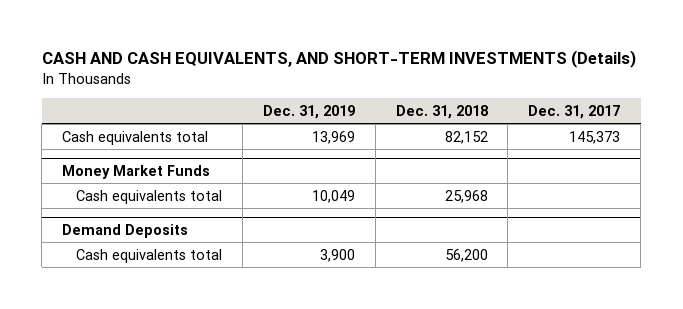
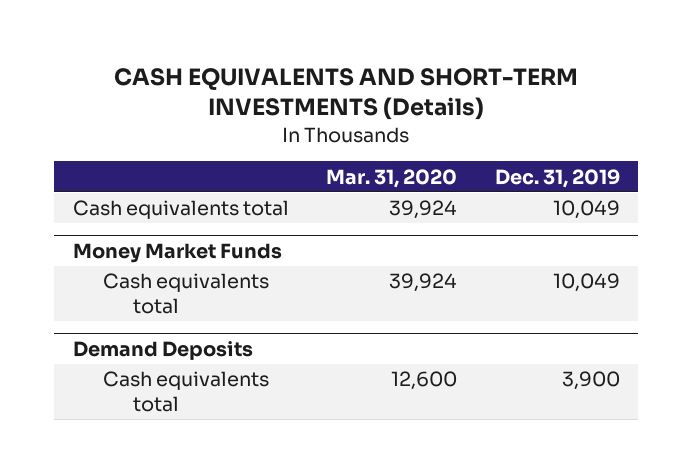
- CASH AND CASH EQUIVALENTS, AND SHORT-TERM INVESTMENTS (Details)
+ CASH EQUIVALENTS AND SHORT-TERM INVESTMENTS (Details)
- | Dec. 31, 2019 | Dec. 31, 2018 | Dec. 31, 2017
+ | Mar. 31, 2020 | Dec. 31, 2019
- Cash equivalents total | 13,969 | 82,152 | 145,373
+ Cash equivalents total | 39,924 | 10,049

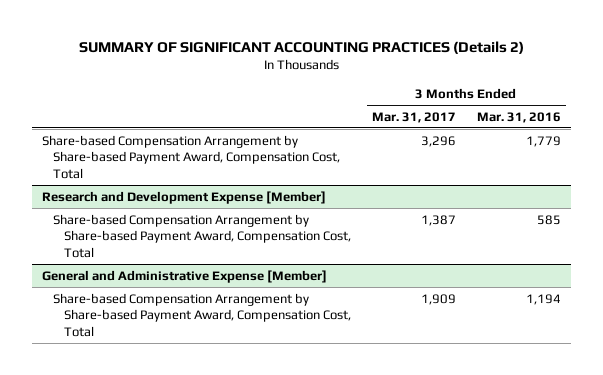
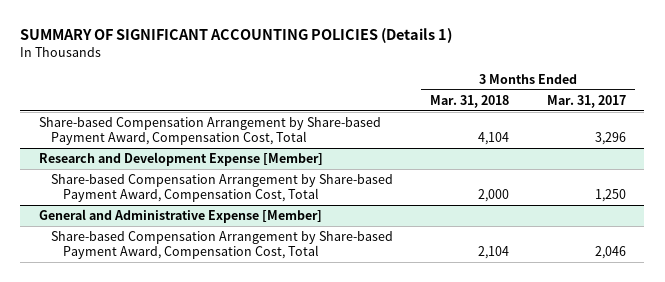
- SUMMARY OF SIGNIFICANT ACCOUNTING PRACTICES (Details 2)
+ SUMMARY OF SIGNIFICANT ACCOUNTING POLICIES (Details 1)
- | 3 Months Ended Mar. 31, 2017 | 3 Months Ended Mar. 31, 2016
+ | 3 Months Ended Mar. 31, 2018 | 3 Months Ended Mar. 31, 2017
@ Research and Development Expense [Member]
- Share-based Compensation Arrangement by Share-based Payment Award, Compensation Cost, Total | 1,387 | 585
+ Share-based Compensation Arrangement by Share-based Payment Award, Compensation Cost, Total | 2,000 | 1,250
@ General and Administrative Expense [Member]
- Share-based Compensation Arrangement by Share-based Payment Award, Compensation Cost, Total | 1,909 | 1,194
+ Share-based Compensation Arrangement by Share-based Payment Award, Compensation Cost, Total | 2,104 | 2,046

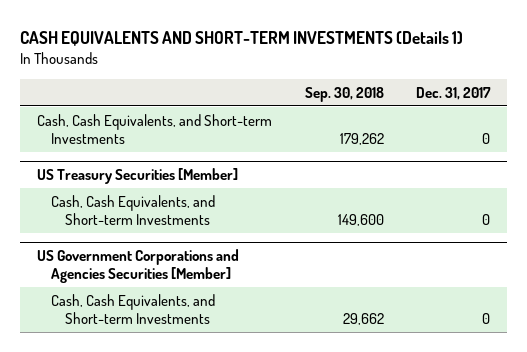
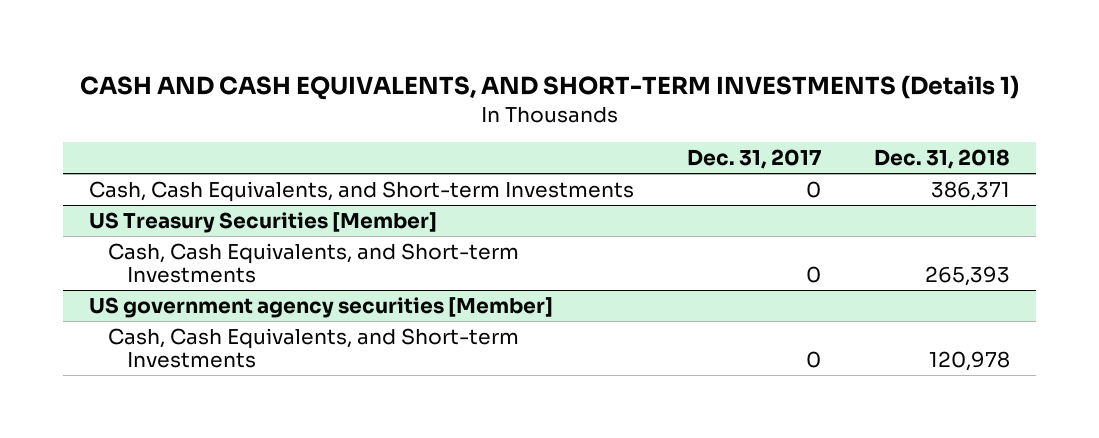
- CASH EQUIVALENTS AND SHORT-TERM INVESTMENTS (Details 1)
+ CASH AND CASH EQUIVALENTS, AND SHORT-TERM INVESTMENTS (Details 1)
- | Sep. 30, 2018 | Dec. 31, 2017
+ | Dec. 31, 2017 | Dec. 31, 2018
- US Government Corporations and Agencies Securities [Member]
+ US government agency securities [Member]

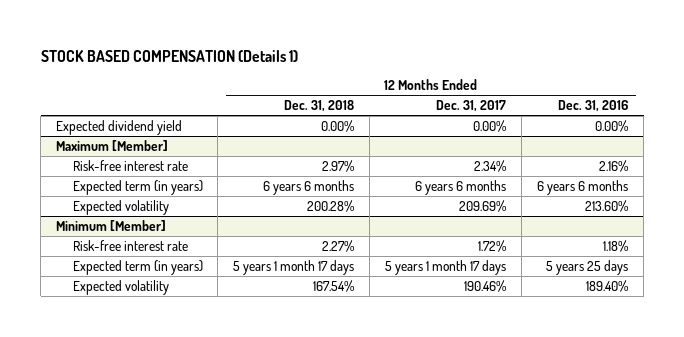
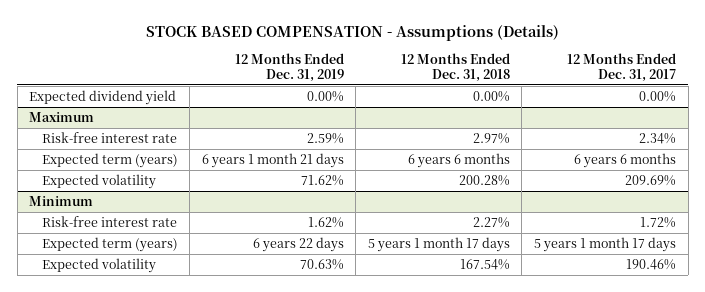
- STOCK BASED COMPENSATION (Details 1)
+ STOCK BASED COMPENSATION - Assumptions (Details)
- | 12 Months Ended Dec. 31, 2018 | 12 Months Ended Dec. 31, 2017 | 12 Months Ended Dec. 31, 2016
+ | 12 Months Ended Dec. 31, 2019 | 12 Months Ended Dec. 31, 2018 | 12 Months Ended Dec. 31, 2017
- Maximum [Member]
+ Maximum
- Expected term (in years) | 6 years 6 months | 6 years 6 months | 6 years 6 months
+ Expected term (years) | 6 years 1 month 21 days | 6 years 6 months | 6 years 6 months
- Minimum [Member]
+ Minimum
- Expected term (in years) | 5 years 1 month 17 days | 5 years 1 month 17 days | 5 years 25 days
+ Expected term (years) | 6 years 22 days | 5 years 1 month 17 days | 5 years 1 month 17 days

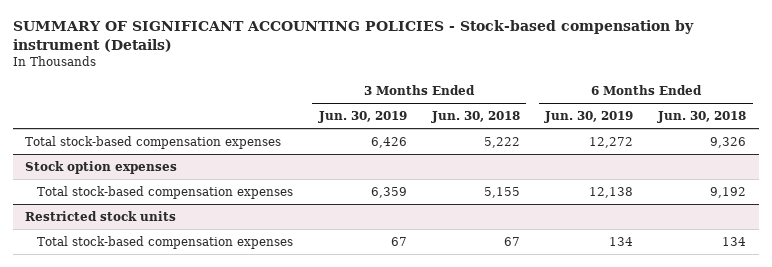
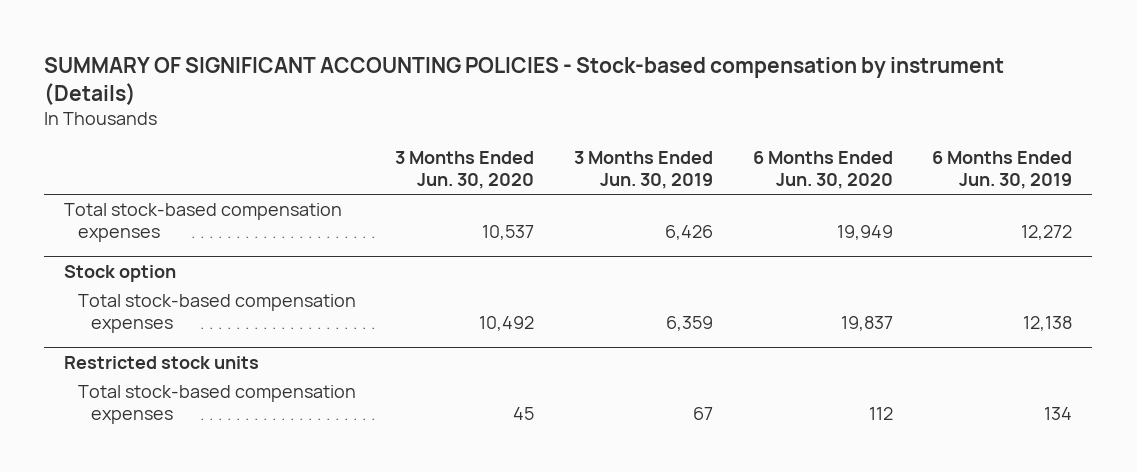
- | 3 Months Ended Jun. 30, 2019 | 3 Months Ended Jun. 30, 2018 | 6 Months Ended Jun. 30, 2019 | 6 Months Ended Jun. 30, 2018
+ | 3 Months Ended Jun. 30, 2020 | 3 Months Ended Jun. 30, 2019 | 6 Months Ended Jun. 30, 2020 | 6 Months Ended Jun. 30, 2019
- Stock option expenses
+ Stock option

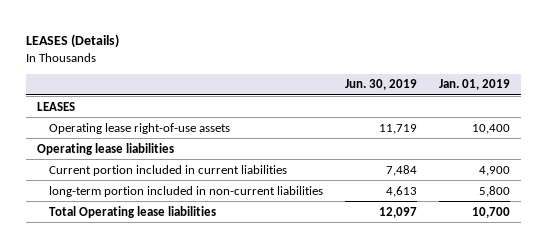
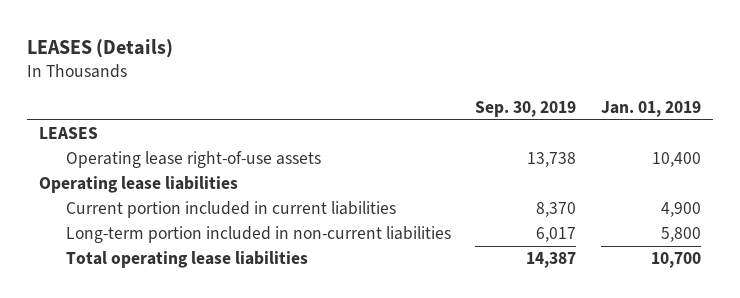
- | Jun. 30, 2019 | Jan. 01, 2019
+ | Sep. 30, 2019 | Jan. 01, 2019
- long-term portion included in non-current liabilities | 4,613 | 5,800
- Total Operating lease liabilities | 12,097 | 10,700
+ Long-term portion included in non-current liabilities | 6,017 | 5,800
+ Total operating lease liabilities | 14,387 | 10,700

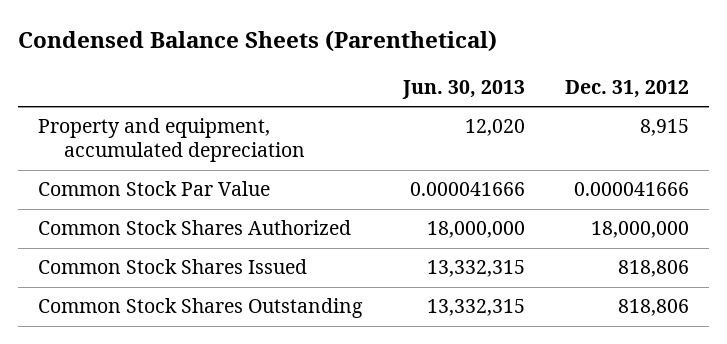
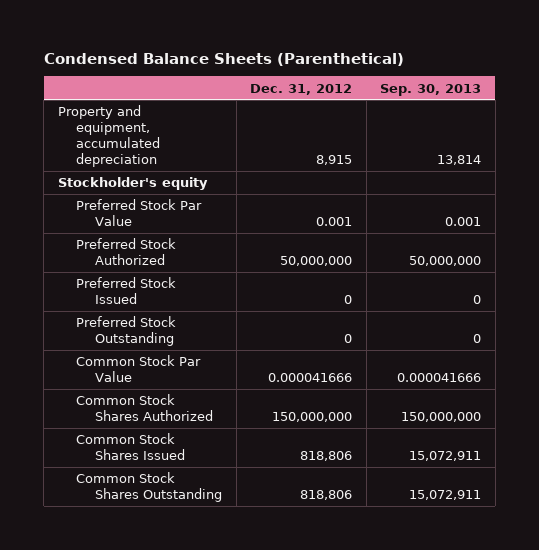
- | Jun. 30, 2013 | Dec. 31, 2012
+ | Dec. 31, 2012 | Sep. 30, 2013
+ Stockholder's equity
+ Preferred Stock Par Value | 0.001 | 0.001
+ Preferred Stock Authorized | 50,000,000 | 50,000,000
+ Preferred Stock Issued | 0 | 0
+ Preferred Stock Outstanding | 0 | 0
- Common Stock Shares Authorized | 18,000,000 | 18,000,000
+ Common Stock Shares Authorized | 150,000,000 | 150,000,000

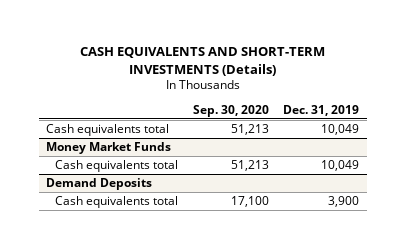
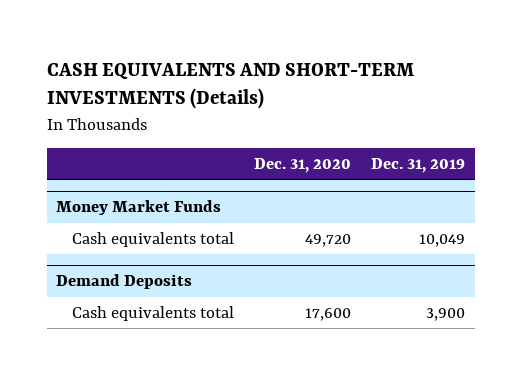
- | Sep. 30, 2020 | Dec. 31, 2019
+ | Dec. 31, 2020 | Dec. 31, 2019
- Cash equivalents total | 51,213 | 10,049

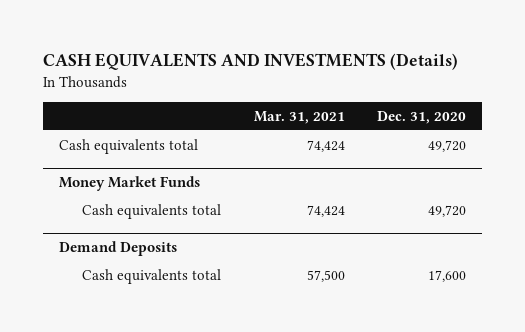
- CASH EQUIVALENTS AND SHORT-TERM INVESTMENTS (Details)
+ CASH EQUIVALENTS AND INVESTMENTS (Details)
- | Dec. 31, 2020 | Dec. 31, 2019
+ | Mar. 31, 2021 | Dec. 31, 2020
+ Cash equivalents total | 74,424 | 49,720

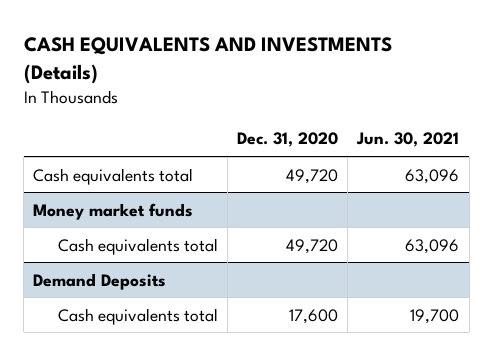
- | Mar. 31, 2021 | Dec. 31, 2020
+ | Dec. 31, 2020 | Jun. 30, 2021
- Money Market Funds
+ Money market funds

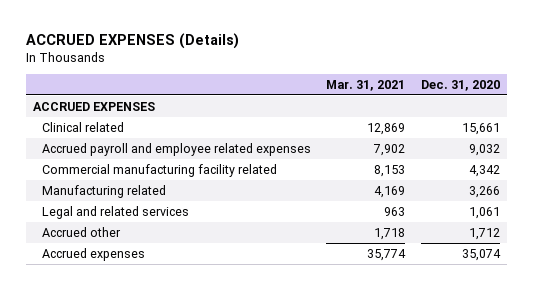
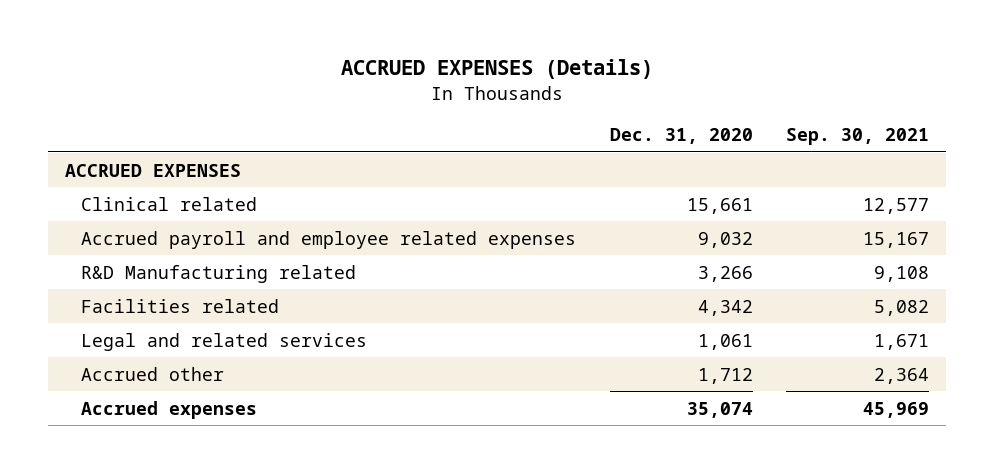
- | Mar. 31, 2021 | Dec. 31, 2020
+ | Dec. 31, 2020 | Sep. 30, 2021
- Commercial manufacturing facility related | 8,153 | 4,342
- Manufacturing related | 4,169 | 3,266
+ R&D Manufacturing related | 3,266 | 9,108
+ Facilities related | 4,342 | 5,082

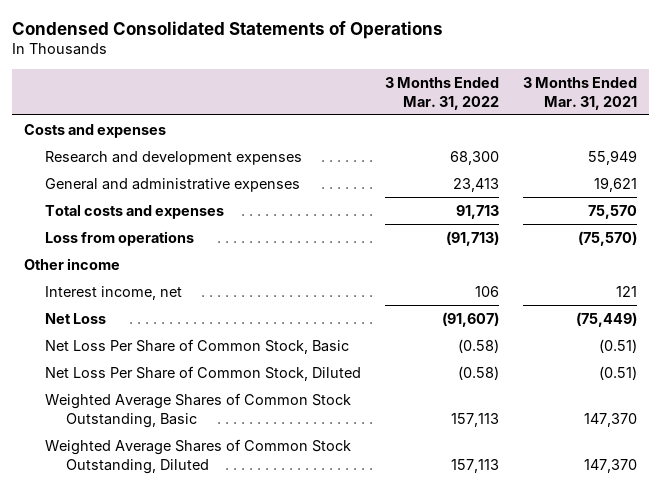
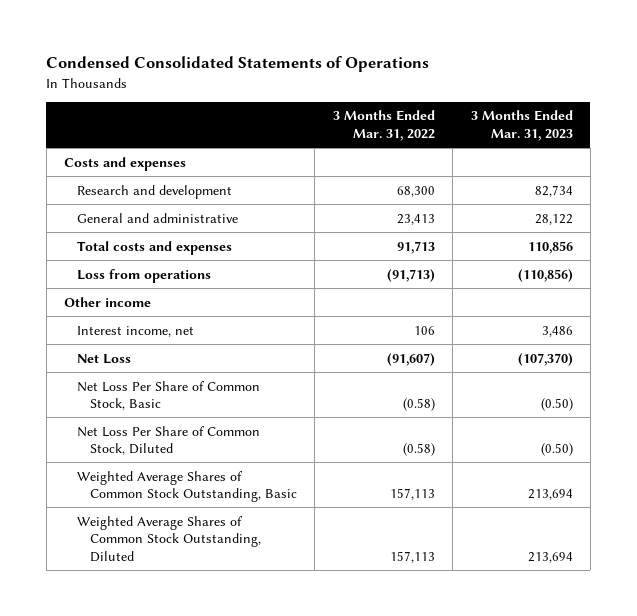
- | 3 Months Ended Mar. 31, 2022 | 3 Months Ended Mar. 31, 2021
+ | 3 Months Ended Mar. 31, 2022 | 3 Months Ended Mar. 31, 2023
- Research and development expenses | 68,300 | 55,949
- General and administrative expenses | 23,413 | 19,621
+ Research and development | 68,300 | 82,734
+ General and administrative | 23,413 | 28,122

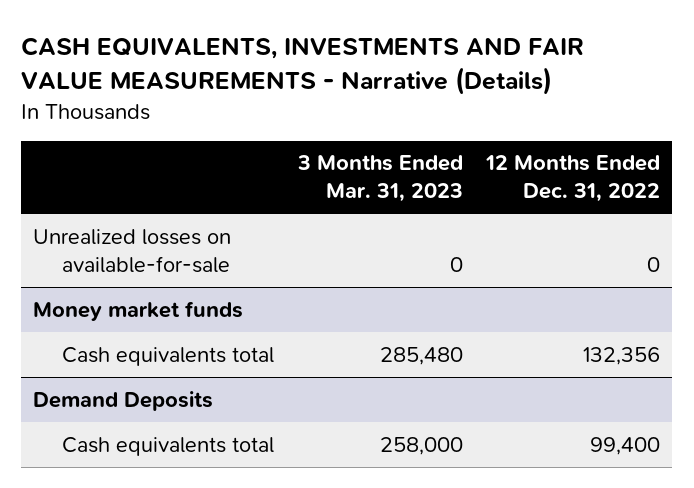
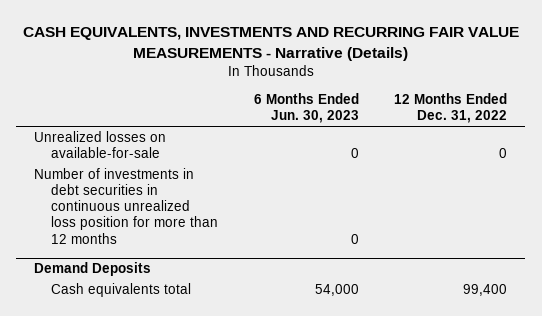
- CASH EQUIVALENTS, INVESTMENTS AND FAIR VALUE MEASUREMENTS - Narrative (Details)
+ CASH EQUIVALENTS, INVESTMENTS AND RECURRING FAIR VALUE MEASUREMENTS - Narrative (Details)
- | 3 Months Ended Mar. 31, 2023 | 12 Months Ended Dec. 31, 2022
+ | 6 Months Ended Jun. 30, 2023 | 12 Months Ended Dec. 31, 2022
- Money market funds
- Cash equivalents total | 285,480 | 132,356
+ Number of investments in debt securities in continuous unrealized loss position for more than 12 months | 0 |

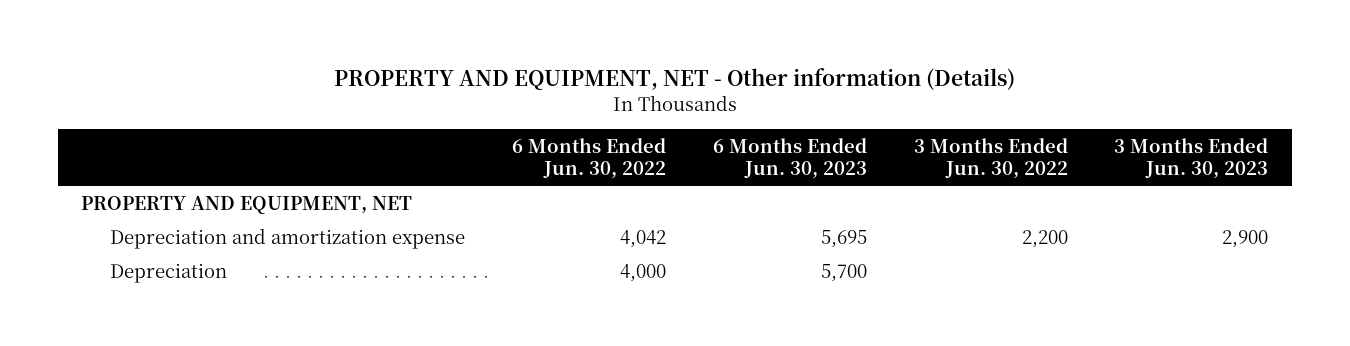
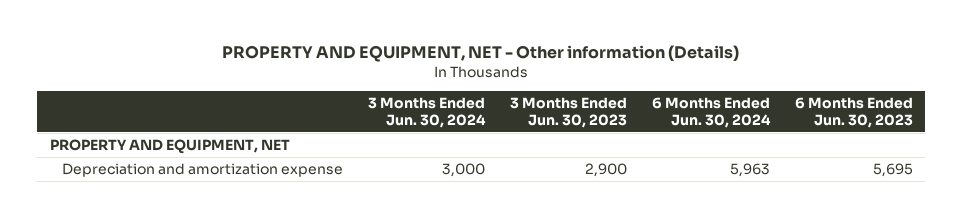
- | 6 Months Ended Jun. 30, 2022 | 6 Months Ended Jun. 30, 2023 | 3 Months Ended Jun. 30, 2022 | 3 Months Ended Jun. 30, 2023
+ | 3 Months Ended Jun. 30, 2024 | 3 Months Ended Jun. 30, 2023 | 6 Months Ended Jun. 30, 2024 | 6 Months Ended Jun. 30, 2023
- Depreciation | 4,000 | 5,700 | |

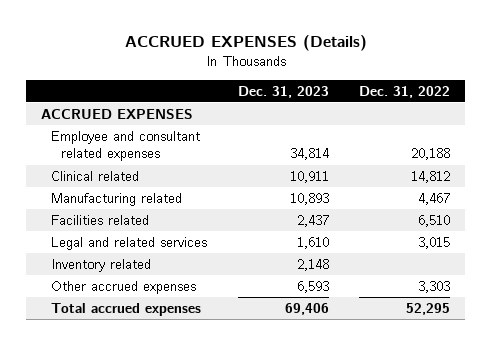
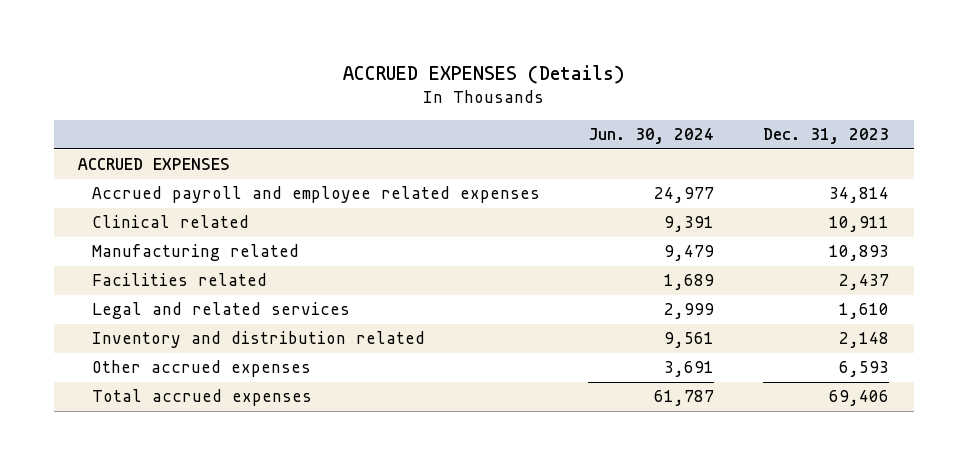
- | Dec. 31, 2023 | Dec. 31, 2022
+ | Jun. 30, 2024 | Dec. 31, 2023
- Employee and consultant related expenses | 34,814 | 20,188
+ Accrued payroll and employee related expenses | 24,977 | 34,814
- Inventory related | 2,148 |
+ Inventory and distribution related | 9,561 | 2,148

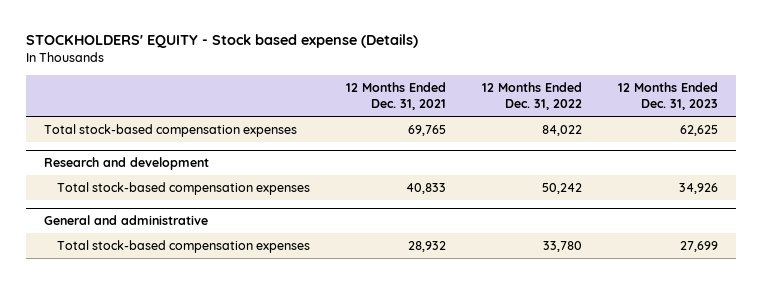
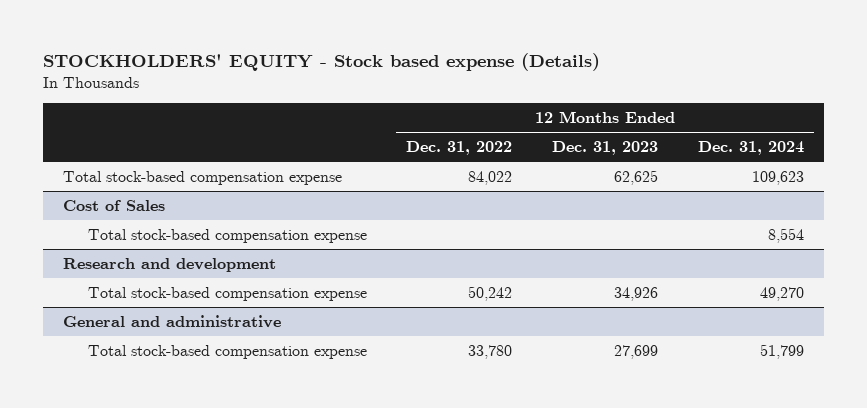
- | 12 Months Ended Dec. 31, 2021 | 12 Months Ended Dec. 31, 2022 | 12 Months Ended Dec. 31, 2023
+ | 12 Months Ended Dec. 31, 2022 | 12 Months Ended Dec. 31, 2023 | 12 Months Ended Dec. 31, 2024
- Total stock-based compensation expenses | 69,765 | 84,022 | 62,625
+ Total stock-based compensation expense | 84,022 | 62,625 | 109,623
+ Cost of Sales
+ Total stock-based compensation expense | | | 8,554
@ Research and development
- Total stock-based compensation expenses | 40,833 | 50,242 | 34,926
+ Total stock-based compensation expense | 50,242 | 34,926 | 49,270
@ General and administrative
- Total stock-based compensation expenses | 28,932 | 33,780 | 27,699
+ Total stock-based compensation expense | 33,780 | 27,699 | 51,799

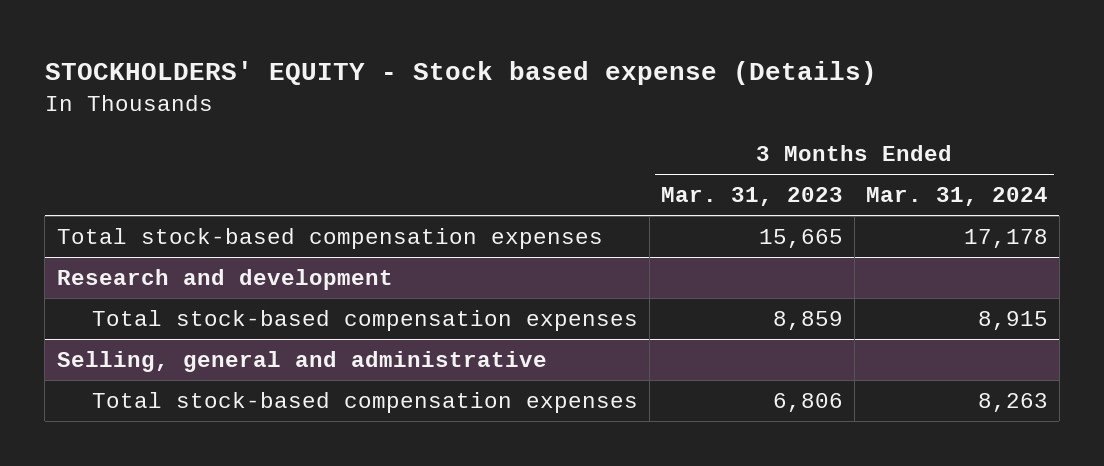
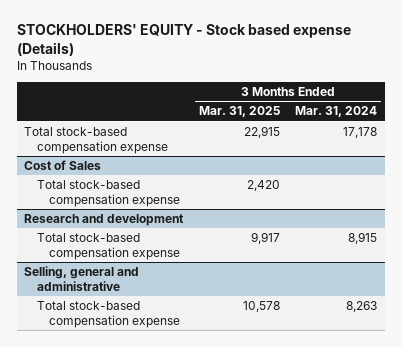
- | 3 Months Ended Mar. 31, 2023 | 3 Months Ended Mar. 31, 2024
+ | 3 Months Ended Mar. 31, 2025 | 3 Months Ended Mar. 31, 2024
- Total stock-based compensation expenses | 15,665 | 17,178
+ Total stock-based compensation expense | 22,915 | 17,178
+ Cost of Sales
+ Total stock-based compensation expense | 2,420 |
@ Research and development
- Total stock-based compensation expenses | 8,859 | 8,915
+ Total stock-based compensation expense | 9,917 | 8,915
@ Selling, general and administrative
- Total stock-based compensation expenses | 6,806 | 8,263
+ Total stock-based compensation expense | 10,578 | 8,263

